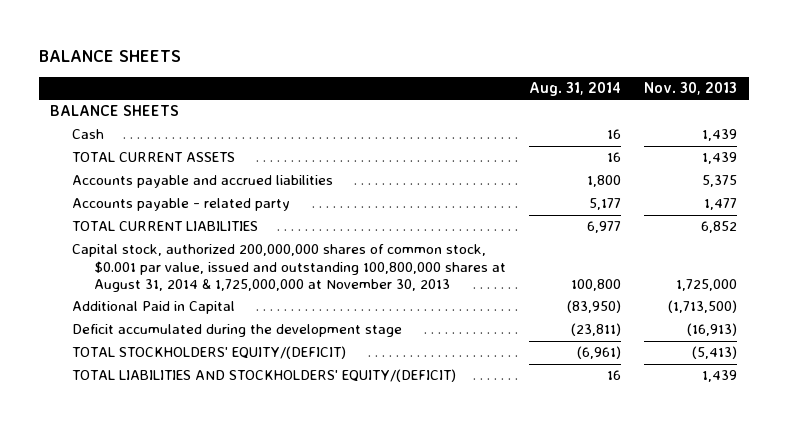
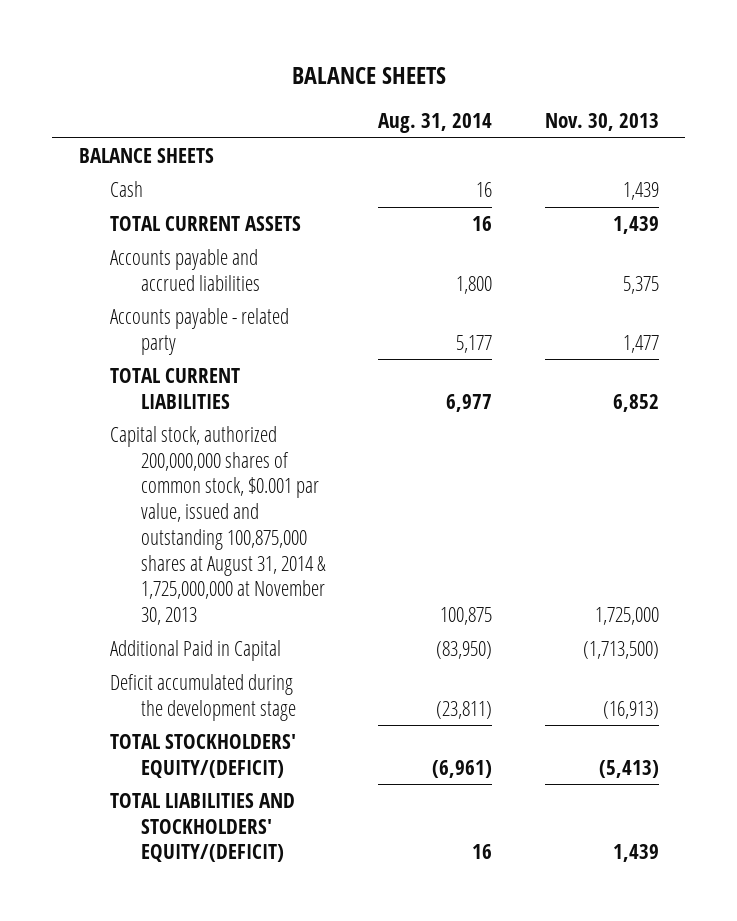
- Capital stock, authorized 200,000,000 shares of common stock, $0.001 par value, issued and outstanding 100,800,000 shares at August 31, 2014 & 1,725,000,000 at November 30, 2013 | 100,800 | 1,725,000
+ Capital stock, authorized 200,000,000 shares of common stock, $0.001 par value, issued and outstanding 100,875,000 shares at August 31, 2014 & 1,725,000,000 at November 30, 2013 | 100,875 | 1,725,000

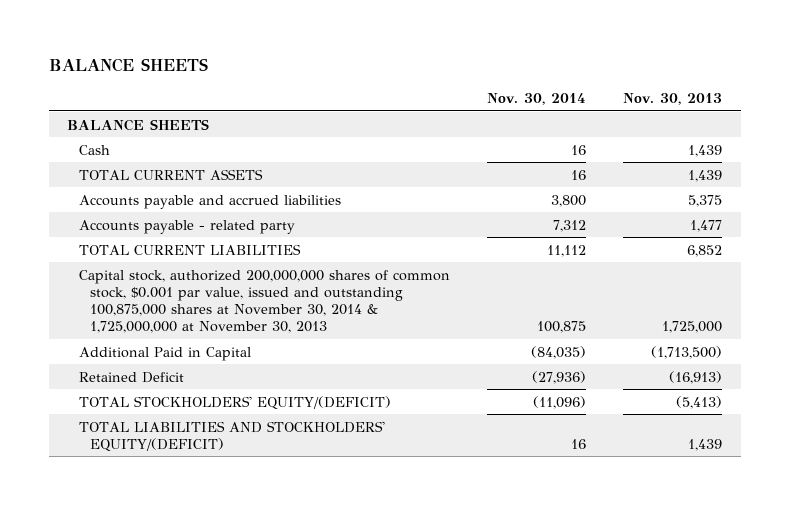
- | Aug. 31, 2014 | Nov. 30, 2013
+ | Nov. 30, 2014 | Nov. 30, 2013
- Capital stock, authorized 200,000,000 shares of common stock, $0.001 par value, issued and outstanding 100,875,000 shares at August 31, 2014 & 1,725,000,000 at November 30, 2013 | 100,875 | 1,725,000
+ Capital stock, authorized 200,000,000 shares of common stock, $0.001 par value, issued and outstanding 100,875,000 shares at November 30, 2014 & 1,725,000,000 at November 30, 2013 | 100,875 | 1,725,000
- Deficit accumulated during the development stage | (23,811) | (16,913)
+ Retained Deficit | (27,936) | (16,913)

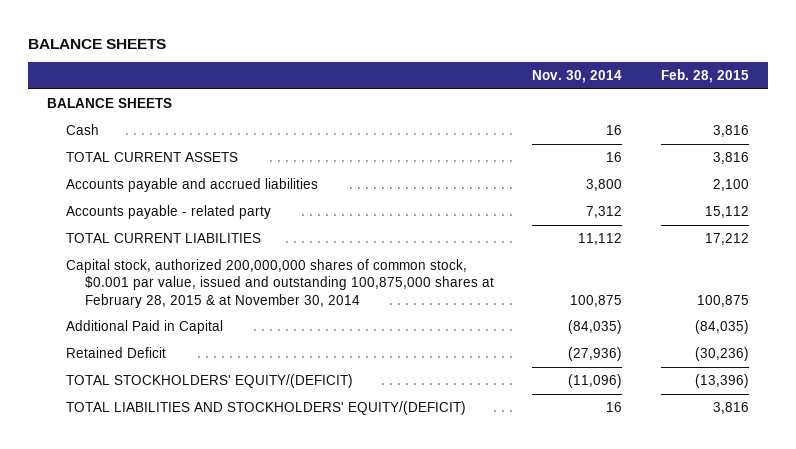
- | Nov. 30, 2014 | Nov. 30, 2013
+ | Nov. 30, 2014 | Feb. 28, 2015
- Capital stock, authorized 200,000,000 shares of common stock, $0.001 par value, issued and outstanding 100,875,000 shares at November 30, 2014 & 1,725,000,000 at November 30, 2013 | 100,875 | 1,725,000
+ Capital stock, authorized 200,000,000 shares of common stock, $0.001 par value, issued and outstanding 100,875,000 shares at February 28, 2015 & at November 30, 2014 | 100,875 | 100,875

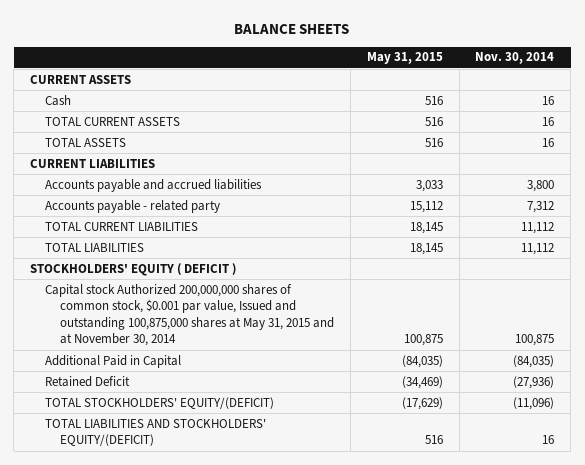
- | Nov. 30, 2014 | Feb. 28, 2015
+ | May 31, 2015 | Nov. 30, 2014
- BALANCE SHEETS
+ CURRENT ASSETS
+ TOTAL ASSETS | 516 | 16
+ CURRENT LIABILITIES
- Capital stock, authorized 200,000,000 shares of common stock, $0.001 par value, issued and outstanding 100,875,000 shares at February 28, 2015 & at November 30, 2014 | 100,875 | 100,875
+ TOTAL LIABILITIES | 18,145 | 11,112
+ STOCKHOLDERS' EQUITY ( DEFICIT )
+ Capital stock Authorized 200,000,000 shares of common stock, $0.001 par value, Issued and outstanding 100,875,000 shares at May 31, 2015 and at November 30, 2014 | 100,875 | 100,875

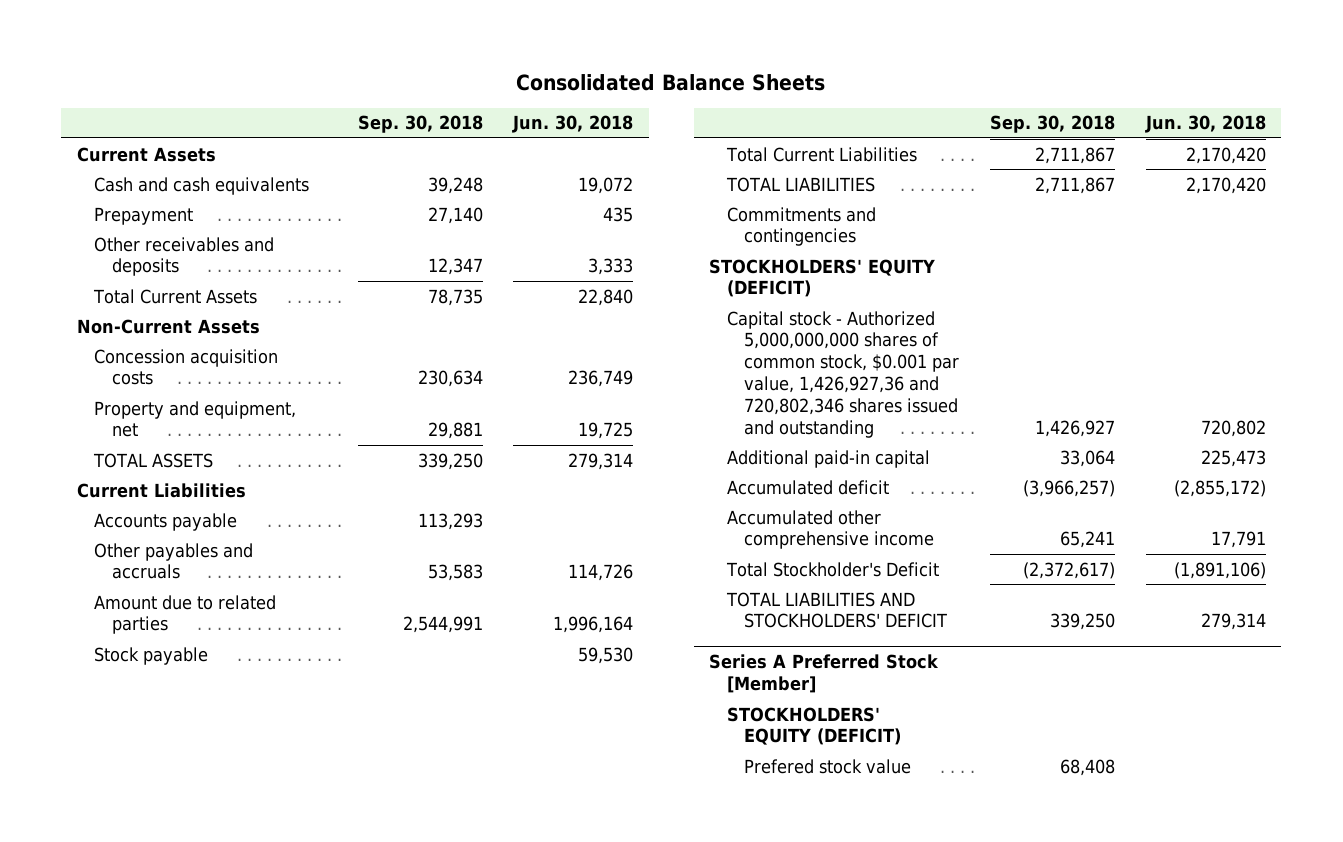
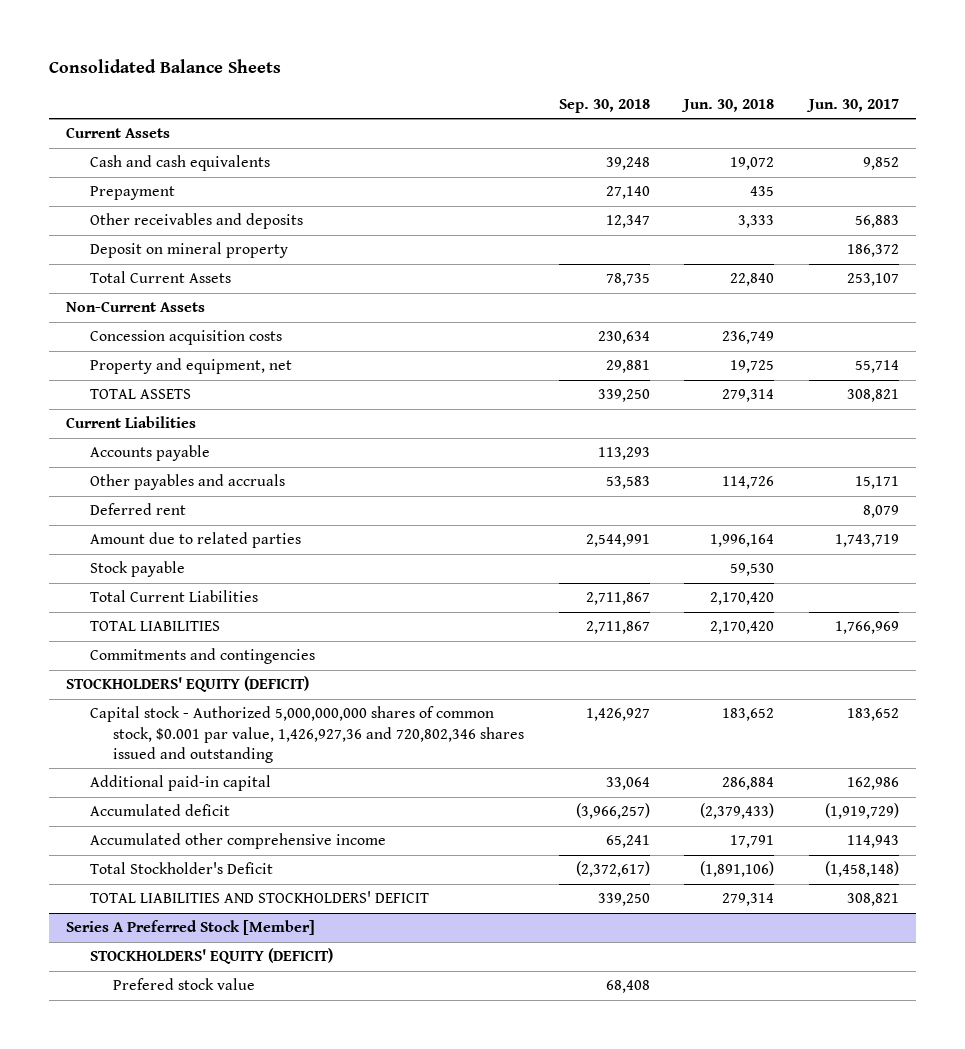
- | Sep. 30, 2018 | Jun. 30, 2018
+ | Sep. 30, 2018 | Jun. 30, 2018 | Jun. 30, 2017
+ Deposit on mineral property | | | 186,372
+ Deferred rent | | | 8,079
- Capital stock - Authorized 5,000,000,000 shares of common stock, $0.001 par value, 1,426,927,36 and 720,802,346 shares issued and outstanding | 1,426,927 | 720,802
- Additional paid-in capital | 33,064 | 225,473
- Accumulated deficit | (3,966,257) | (2,855,172)
+ Capital stock - Authorized 5,000,000,000 shares of common stock, $0.001 par value, 1,426,927,36 and 720,802,346 shares issued and outstanding | 1,426,927 | 183,652 | 183,652
+ Additional paid-in capital | 33,064 | 286,884 | 162,986
+ Accumulated deficit | (3,966,257) | (2,379,433) | (1,919,729)

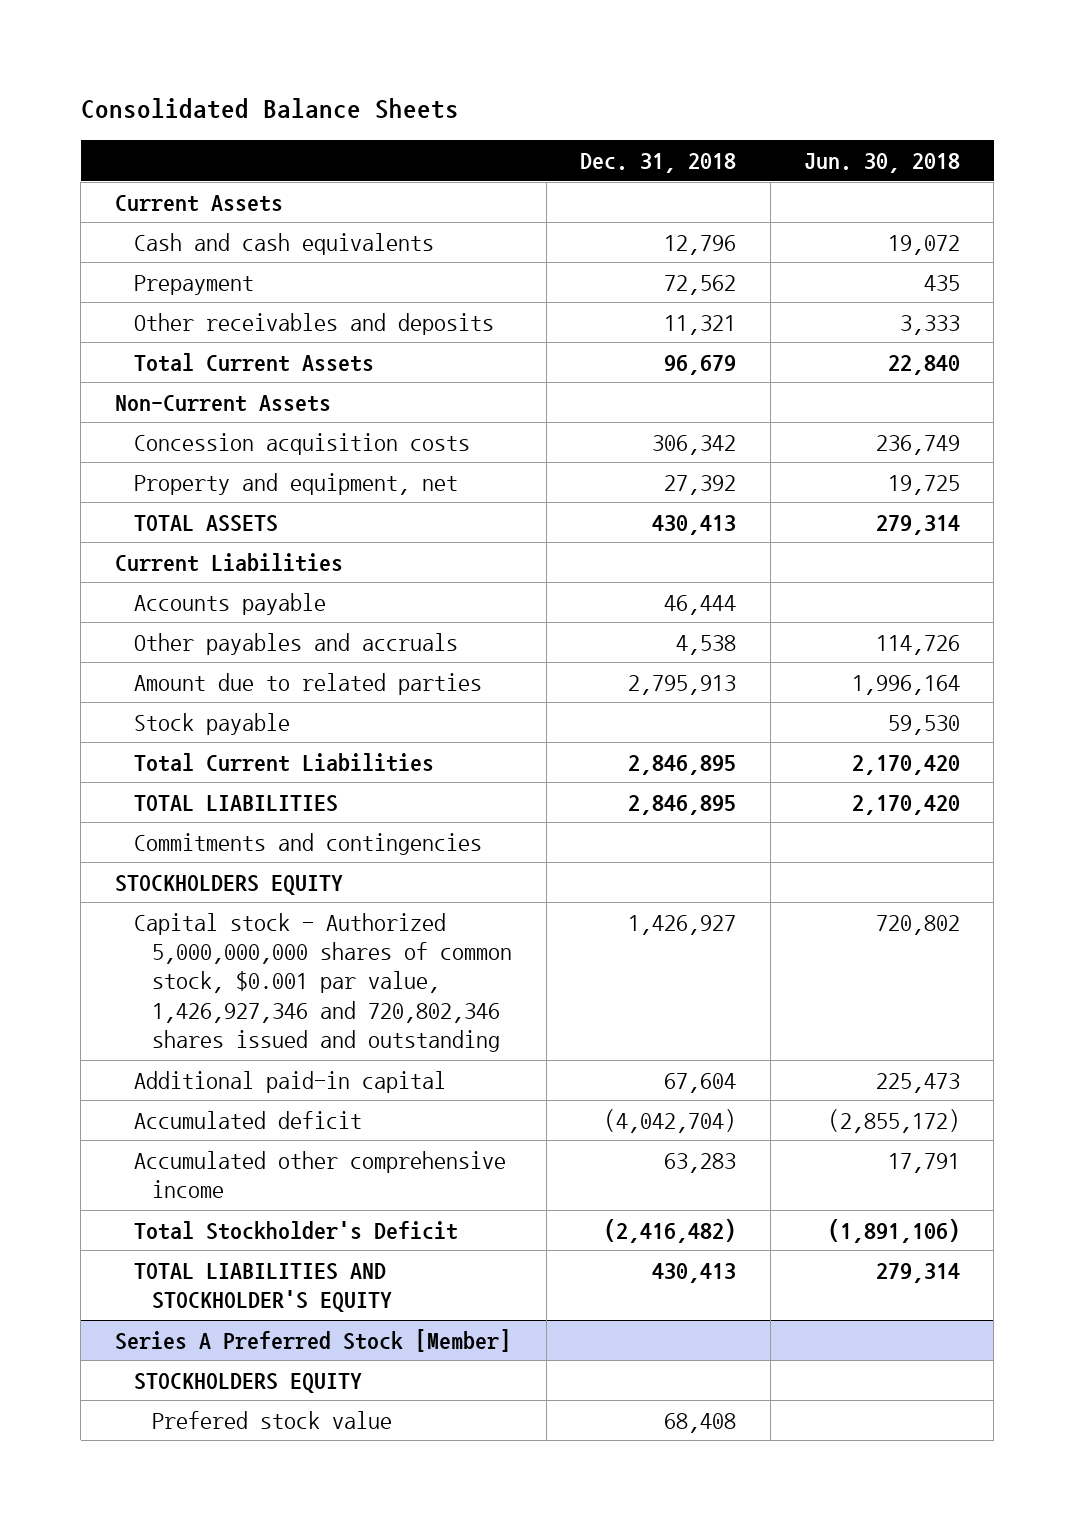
- | Sep. 30, 2018 | Jun. 30, 2018 | Jun. 30, 2017
+ | Dec. 31, 2018 | Jun. 30, 2018
- Deposit on mineral property | | | 186,372
- Deferred rent | | | 8,079
- STOCKHOLDERS' EQUITY (DEFICIT)
- Capital stock - Authorized 5,000,000,000 shares of common stock, $0.001 par value, 1,426,927,36 and 720,802,346 shares issued and outstanding | 1,426,927 | 183,652 | 183,652
- Additional paid-in capital | 33,064 | 286,884 | 162,986
- Accumulated deficit | (3,966,257) | (2,379,433) | (1,919,729)
+ STOCKHOLDERS EQUITY
+ Capital stock - Authorized 5,000,000,000 shares of common stock, $0.001 par value, 1,426,927,346 and 720,802,346 shares issued and outstanding | 1,426,927 | 720,802
+ Additional paid-in capital | 67,604 | 225,473
+ Accumulated deficit | (4,042,704) | (2,855,172)
- TOTAL LIABILITIES AND STOCKHOLDERS' DEFICIT | 339,250 | 279,314 | 308,821
+ TOTAL LIABILITIES AND STOCKHOLDER'S EQUITY | 430,413 | 279,314
@ Series A Preferred Stock [Member]
- STOCKHOLDERS' EQUITY (DEFICIT)
+ STOCKHOLDERS EQUITY

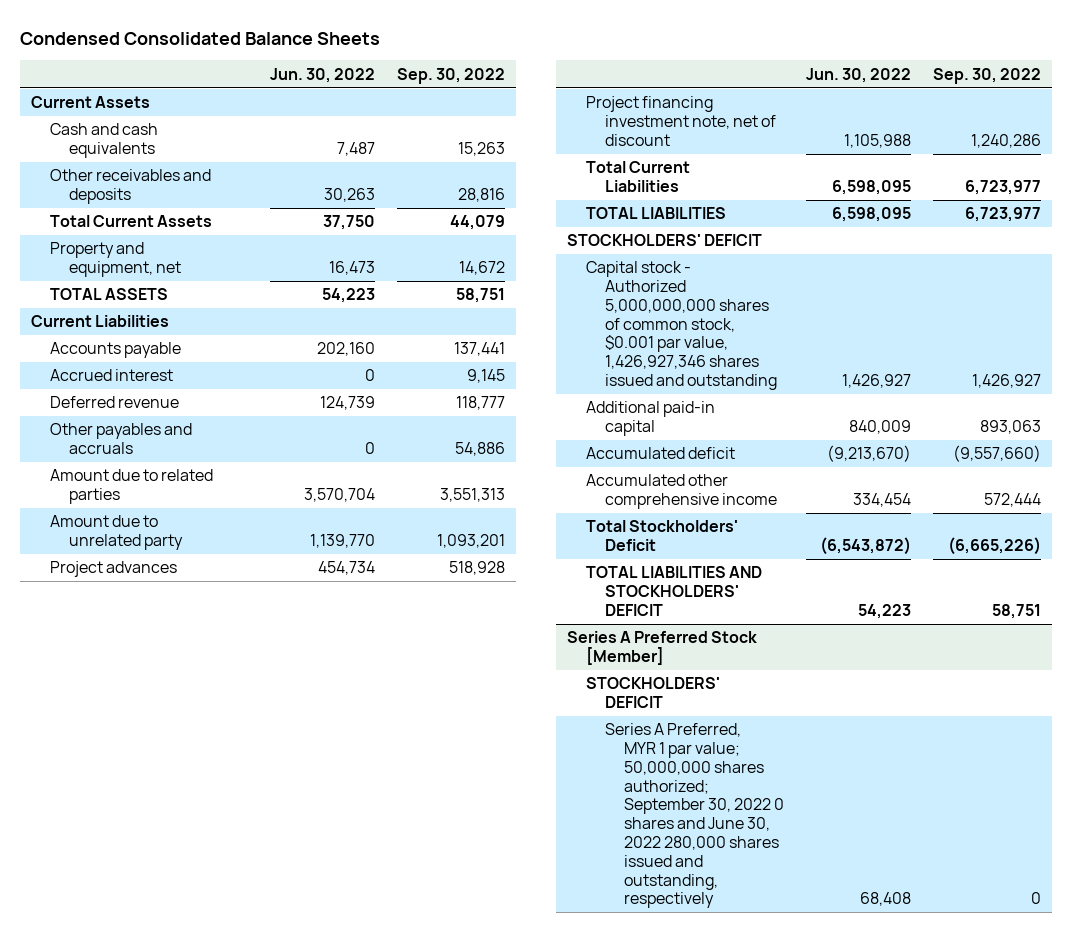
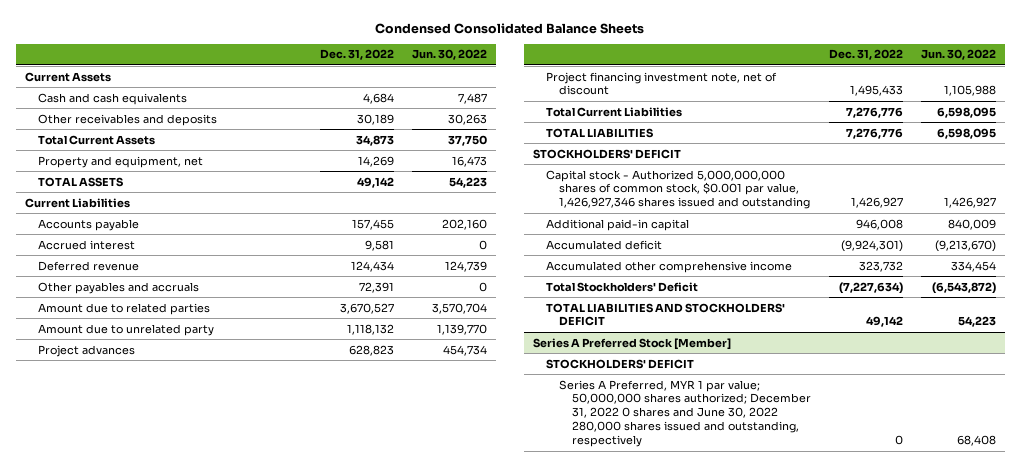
- | Jun. 30, 2022 | Sep. 30, 2022
+ | Dec. 31, 2022 | Jun. 30, 2022
@ Series A Preferred Stock [Member]
- Series A Preferred, MYR 1 par value; 50,000,000 shares authorized; September 30, 2022 0 shares and June 30, 2022 280,000 shares issued and outstanding, respectively | 68,408 | 0
+ Series A Preferred, MYR 1 par value; 50,000,000 shares authorized; December 31, 2022 0 shares and June 30, 2022 280,000 shares issued and outstanding, respectively | 0 | 68,408

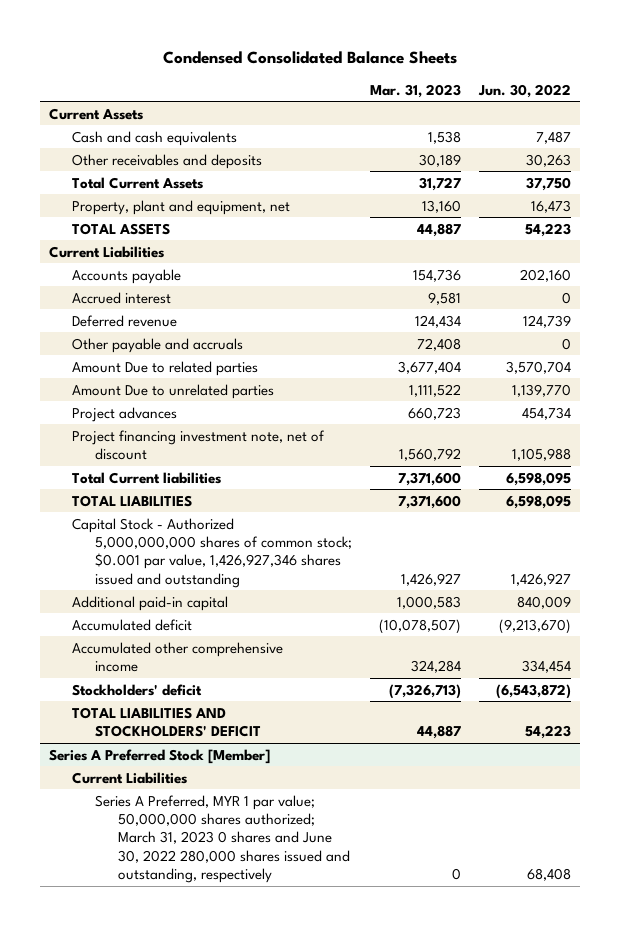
- | Dec. 31, 2022 | Jun. 30, 2022
+ | Mar. 31, 2023 | Jun. 30, 2022
- Property and equipment, net | 14,269 | 16,473
+ Property, plant and equipment, net | 13,160 | 16,473
- Other payables and accruals | 72,391 | 0
- Amount due to related parties | 3,670,527 | 3,570,704
- Amount due to unrelated party | 1,118,132 | 1,139,770
+ Other payable and accruals | 72,408 | 0
+ Amount Due to related parties | 3,677,404 | 3,570,704
+ Amount Due to unrelated parties | 1,111,522 | 1,139,770
- Total Current Liabilities | 7,276,776 | 6,598,095
+ Total Current liabilities | 7,371,600 | 6,598,095
- STOCKHOLDERS' DEFICIT
- Capital stock - Authorized 5,000,000,000 shares of common stock, $0.001 par value, 1,426,927,346 shares issued and outstanding | 1,426,927 | 1,426,927
+ Capital Stock - Authorized 5,000,000,000 shares of common stock; $0.001 par value, 1,426,927,346 shares issued and outstanding | 1,426,927 | 1,426,927
- Total Stockholders' Deficit | (7,227,634) | (6,543,872)
+ Stockholders' deficit | (7,326,713) | (6,543,872)
@ Series A Preferred Stock [Member]
- STOCKHOLDERS' DEFICIT
- Series A Preferred, MYR 1 par value; 50,000,000 shares authorized; December 31, 2022 0 shares and June 30, 2022 280,000 shares issued and outstanding, respectively | 0 | 68,408
+ Current Liabilities
+ Series A Preferred, MYR 1 par value; 50,000,000 shares authorized; March 31, 2023 0 shares and June 30, 2022 280,000 shares issued and outstanding, respectively | 0 | 68,408

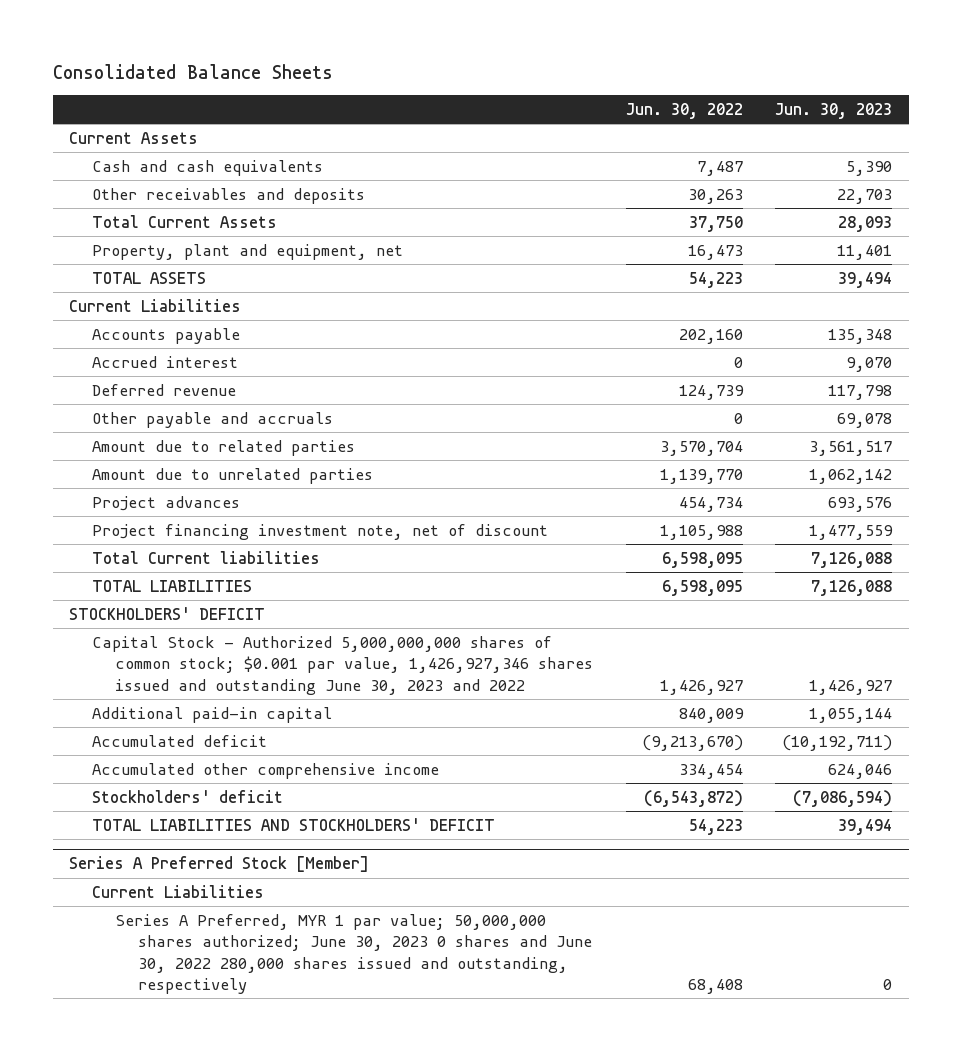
- Condensed Consolidated Balance Sheets
+ Consolidated Balance Sheets
- | Mar. 31, 2023 | Jun. 30, 2022
+ | Jun. 30, 2022 | Jun. 30, 2023
- Amount Due to related parties | 3,677,404 | 3,570,704
- Amount Due to unrelated parties | 1,111,522 | 1,139,770
+ Amount due to related parties | 3,570,704 | 3,561,517
+ Amount due to unrelated parties | 1,139,770 | 1,062,142
- Capital Stock - Authorized 5,000,000,000 shares of common stock; $0.001 par value, 1,426,927,346 shares issued and outstanding | 1,426,927 | 1,426,927
+ STOCKHOLDERS' DEFICIT
+ Capital Stock - Authorized 5,000,000,000 shares of common stock; $0.001 par value, 1,426,927,346 shares issued and outstanding June 30, 2023 and 2022 | 1,426,927 | 1,426,927
@ Series A Preferred Stock [Member]
- Series A Preferred, MYR 1 par value; 50,000,000 shares authorized; March 31, 2023 0 shares and June 30, 2022 280,000 shares issued and outstanding, respectively | 0 | 68,408
+ Series A Preferred, MYR 1 par value; 50,000,000 shares authorized; June 30, 2023 0 shares and June 30, 2022 280,000 shares issued and outstanding, respectively | 68,408 | 0

